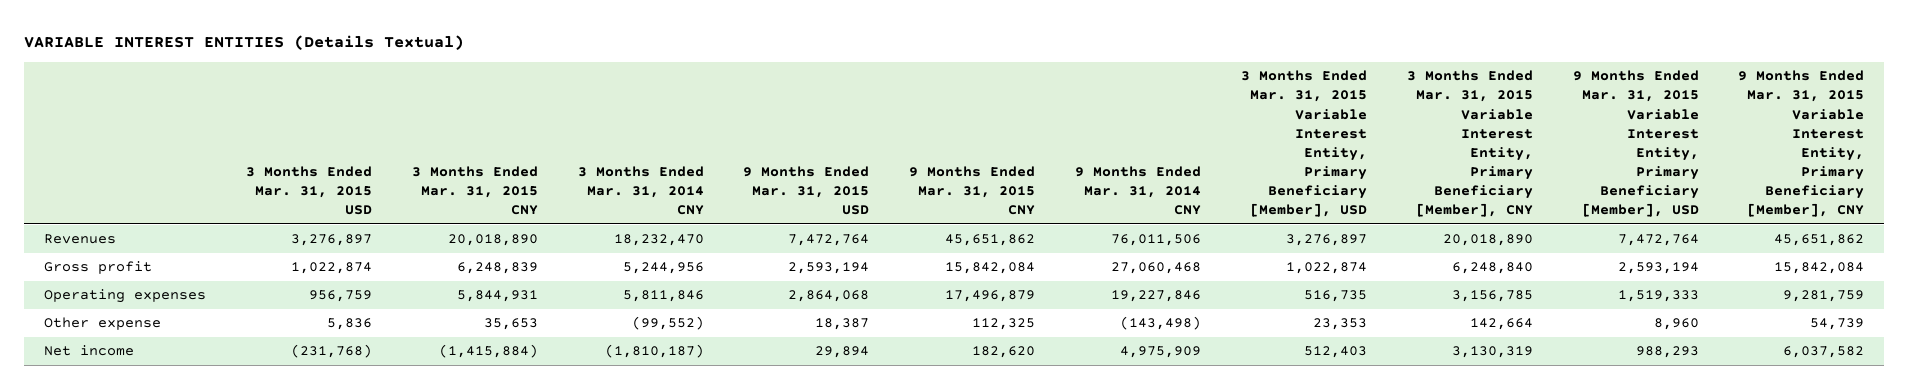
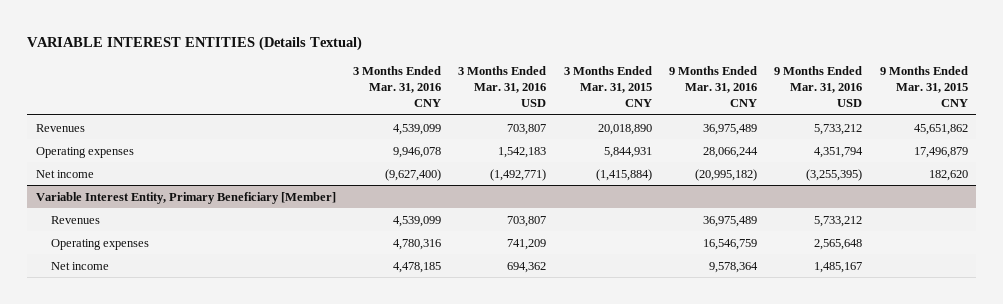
- | 3 Months Ended Mar. 31, 2015 USD | 3 Months Ended Mar. 31, 2015 CNY | 3 Months Ended Mar. 31, 2014 CNY | 9 Months Ended Mar. 31, 2015 USD | 9 Months Ended Mar. 31, 2015 CNY | 9 Months Ended Mar. 31, 2014 CNY | 3 Months Ended Mar. 31, 2015 Variable Interest Entity, Primary Beneficiary [Member], USD | 3 Months Ended Mar. 31, 2015 Variable Interest Entity, Primary Beneficiary [Member], CNY | 9 Months Ended Mar. 31, 2015 Variable Interest Entity, Primary Beneficiary [Member], USD | 9 Months Ended Mar. 31, 2015 Variable Interest Entity, Primary Beneficiary [Member], CNY
+ | 3 Months Ended Mar. 31, 2016 CNY | 3 Months Ended Mar. 31, 2016 USD | 3 Months Ended Mar. 31, 2015 CNY | 9 Months Ended Mar. 31, 2016 CNY | 9 Months Ended Mar. 31, 2016 USD | 9 Months Ended Mar. 31, 2015 CNY
- Gross profit | 1,022,874 | 6,248,839 | 5,244,956 | 2,593,194 | 15,842,084 | 27,060,468 | 1,022,874 | 6,248,840 | 2,593,194 | 15,842,084
- Other expense | 5,836 | 35,653 | (99,552) | 18,387 | 112,325 | (143,498) | 23,353 | 142,664 | 8,960 | 54,739
+ Variable Interest Entity, Primary Beneficiary [Member]
+ Revenues | 4,539,099 | 703,807 | | 36,975,489 | 5,733,212 |
+ Operating expenses | 4,780,316 | 741,209 | | 16,546,759 | 2,565,648 |
+ Net income | 4,478,185 | 694,362 | | 9,578,364 | 1,485,167 |

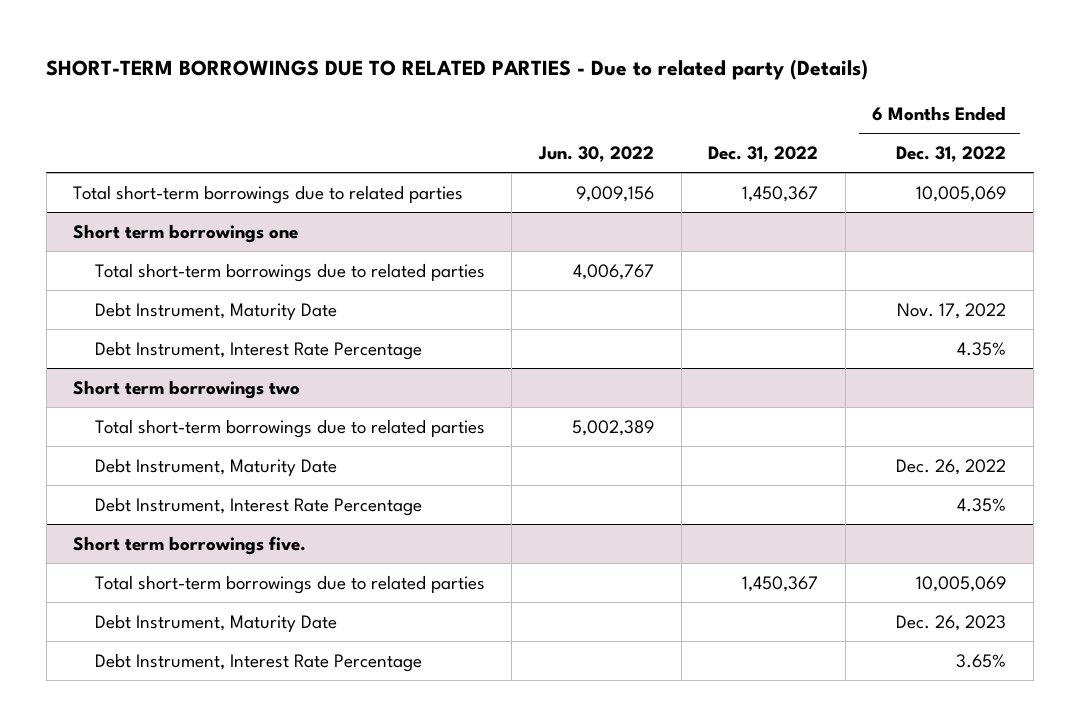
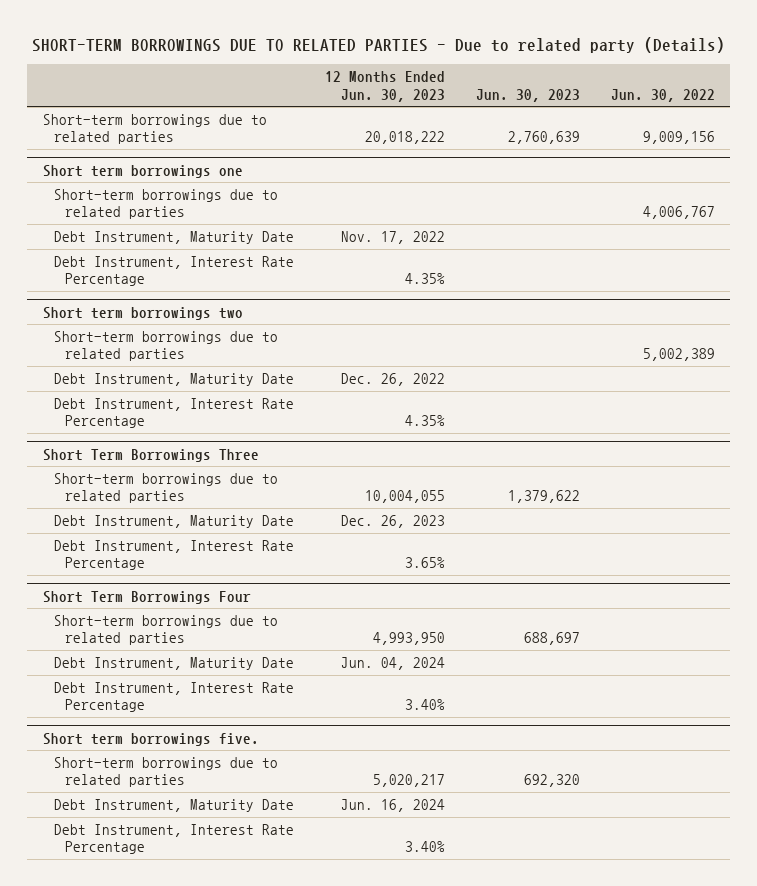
- | Jun. 30, 2022 | Dec. 31, 2022 | 6 Months Ended Dec. 31, 2022
+ | 12 Months Ended Jun. 30, 2023 | Jun. 30, 2023 | Jun. 30, 2022
- Total short-term borrowings due to related parties | 9,009,156 | 1,450,367 | 10,005,069
+ Short-term borrowings due to related parties | 20,018,222 | 2,760,639 | 9,009,156
@ Short term borrowings one
- Total short-term borrowings due to related parties | 4,006,767 | |
+ Short-term borrowings due to related parties | | | 4,006,767
@ Short term borrowings two
- Total short-term borrowings due to related parties | 5,002,389 | |
+ Short-term borrowings due to related parties | | | 5,002,389
+ Short Term Borrowings Three
+ Short-term borrowings due to related parties | 10,004,055 | 1,379,622 |
+ Debt Instrument, Maturity Date | Dec. 26, 2023 | |
+ Debt Instrument, Interest Rate Percentage | 3.65% | |
+ Short Term Borrowings Four
+ Short-term borrowings due to related parties | 4,993,950 | 688,697 |
+ Debt Instrument, Maturity Date | Jun. 04, 2024 | |
+ Debt Instrument, Interest Rate Percentage | 3.40% | |
@ Short term borrowings five.
- Total short-term borrowings due to related parties | | 1,450,367 | 10,005,069
+ Short-term borrowings due to related parties | 5,020,217 | 692,320 |

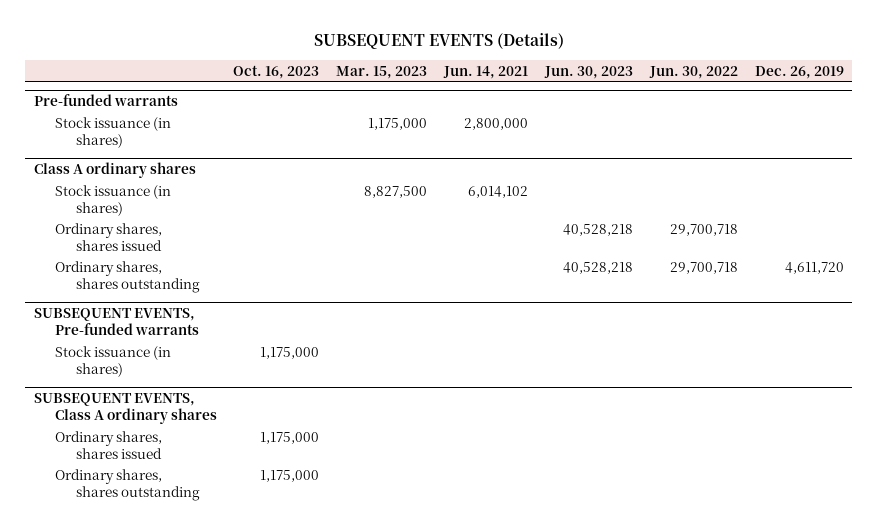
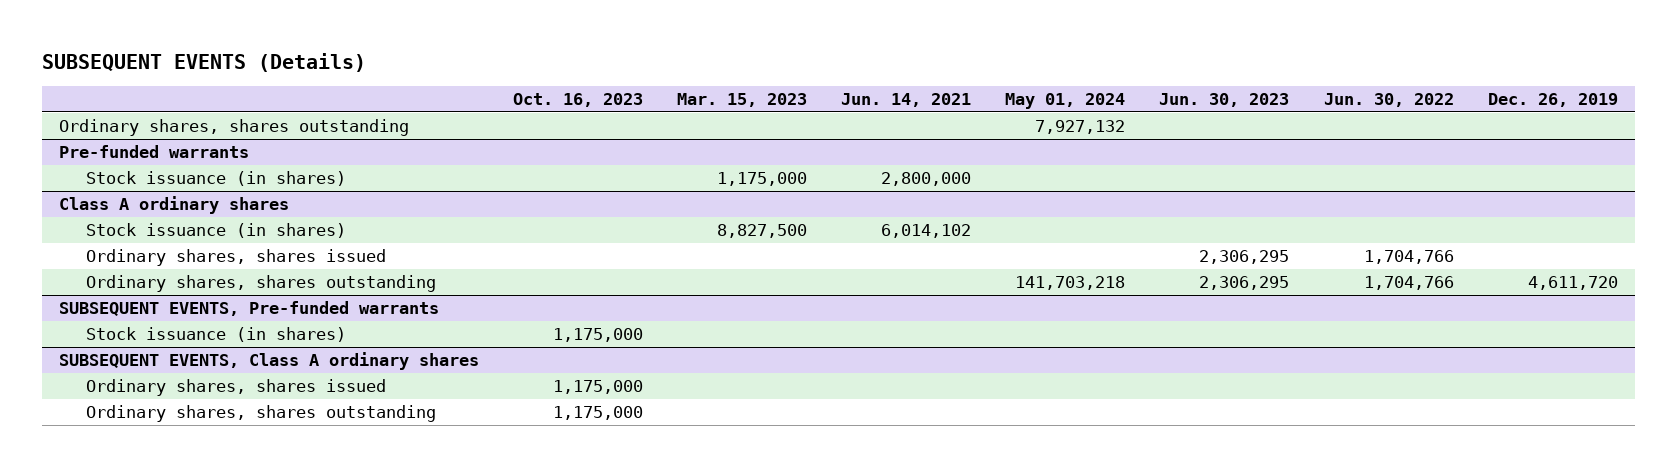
- | Oct. 16, 2023 | Mar. 15, 2023 | Jun. 14, 2021 | Jun. 30, 2023 | Jun. 30, 2022 | Dec. 26, 2019
+ | Oct. 16, 2023 | Mar. 15, 2023 | Jun. 14, 2021 | May 01, 2024 | Jun. 30, 2023 | Jun. 30, 2022 | Dec. 26, 2019
+ Ordinary shares, shares outstanding | | | | 7,927,132 | | |
@ Class A ordinary shares
- Ordinary shares, shares issued | | | | 40,528,218 | 29,700,718 |
- Ordinary shares, shares outstanding | | | | 40,528,218 | 29,700,718 | 4,611,720
+ Ordinary shares, shares issued | | | | | 2,306,295 | 1,704,766 |
+ Ordinary shares, shares outstanding | | | | 141,703,218 | 2,306,295 | 1,704,766 | 4,611,720

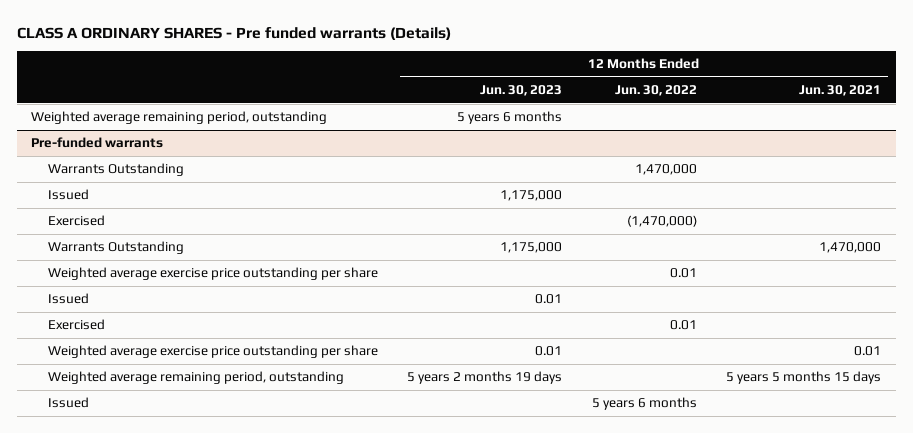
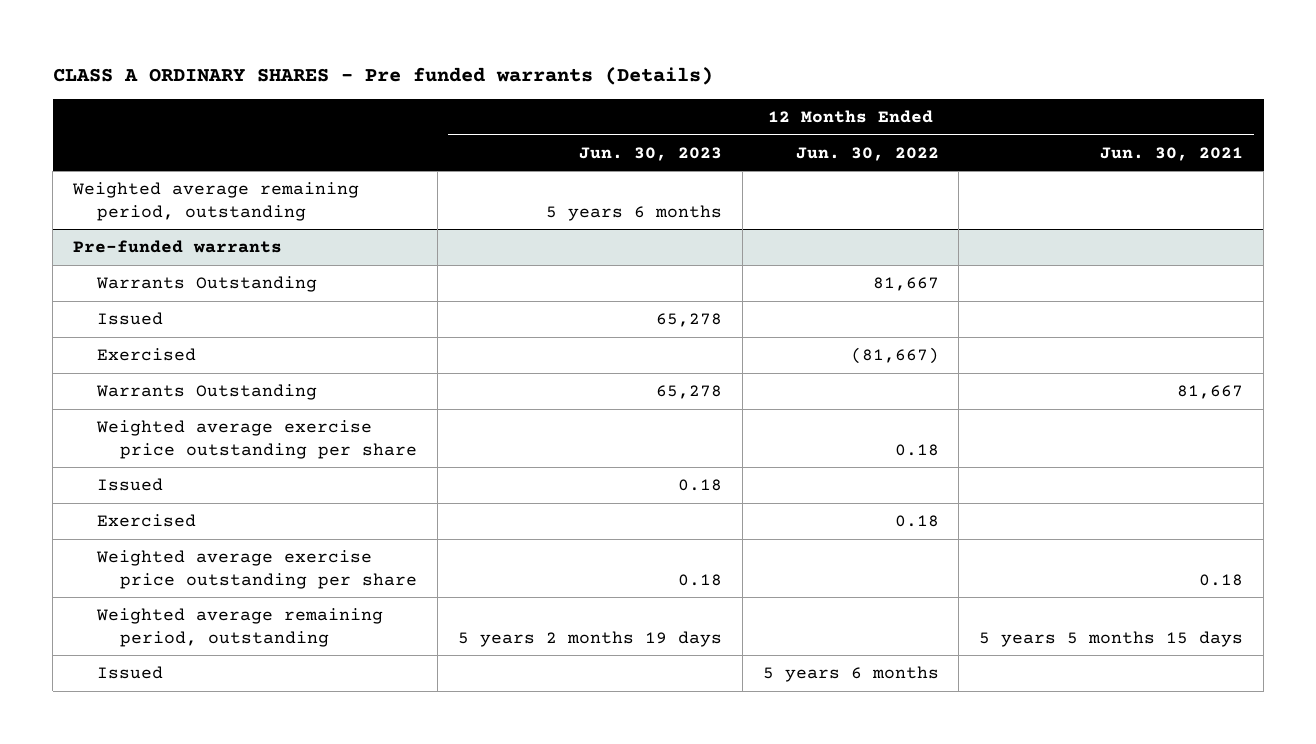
@ Pre-funded warrants
- Warrants Outstanding | | 1,470,000 |
- Issued | 1,175,000 | |
- Exercised | | (1,470,000) |
- Warrants Outstanding | 1,175,000 | | 1,470,000
- Weighted average exercise price outstanding per share | | 0.01 |
- Issued | 0.01 | |
- Exercised | | 0.01 |
- Weighted average exercise price outstanding per share | 0.01 | | 0.01
+ Warrants Outstanding | | 81,667 |
+ Issued | 65,278 | |
+ Exercised | | (81,667) |
+ Warrants Outstanding | 65,278 | | 81,667
+ Weighted average exercise price outstanding per share | | 0.18 |
+ Issued | 0.18 | |
+ Exercised | | 0.18 |
+ Weighted average exercise price outstanding per share | 0.18 | | 0.18

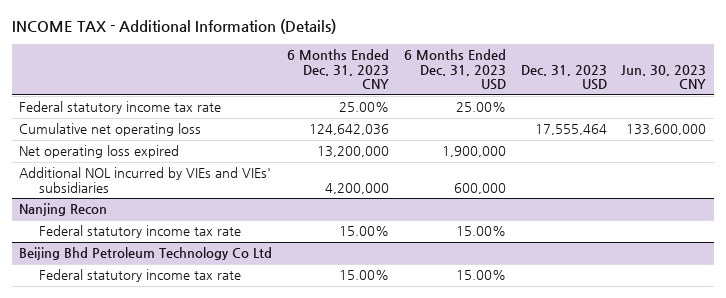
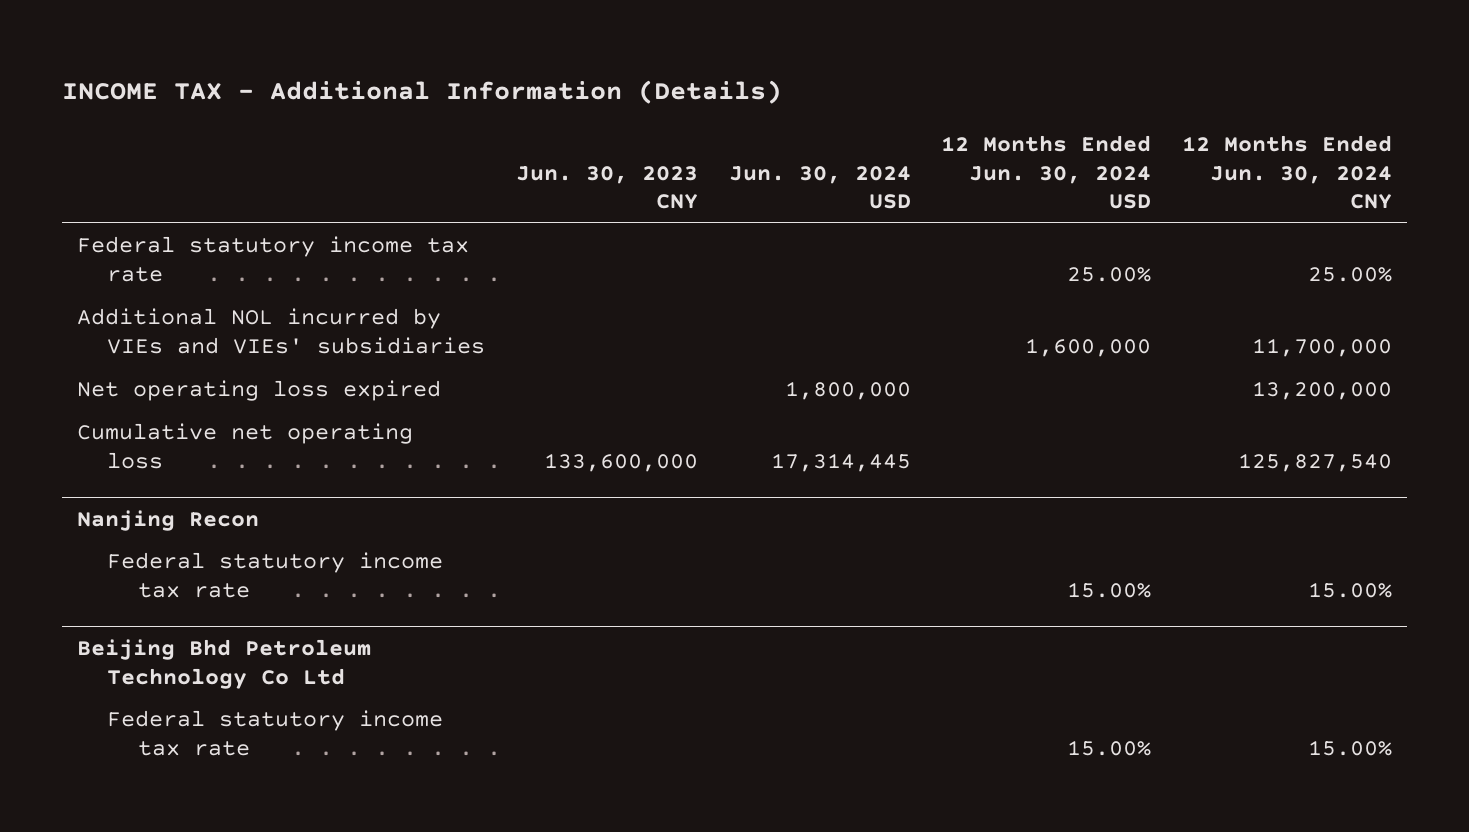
- | 6 Months Ended Dec. 31, 2023 CNY | 6 Months Ended Dec. 31, 2023 USD | Dec. 31, 2023 USD | Jun. 30, 2023 CNY
+ | Jun. 30, 2023 CNY | Jun. 30, 2024 USD | 12 Months Ended Jun. 30, 2024 USD | 12 Months Ended Jun. 30, 2024 CNY
moved down: Net operating loss expired | | 1,800,000 | | 13,200,000
moved down: Cumulative net operating loss | 133,600,000 | 17,314,445 | | 125,827,540

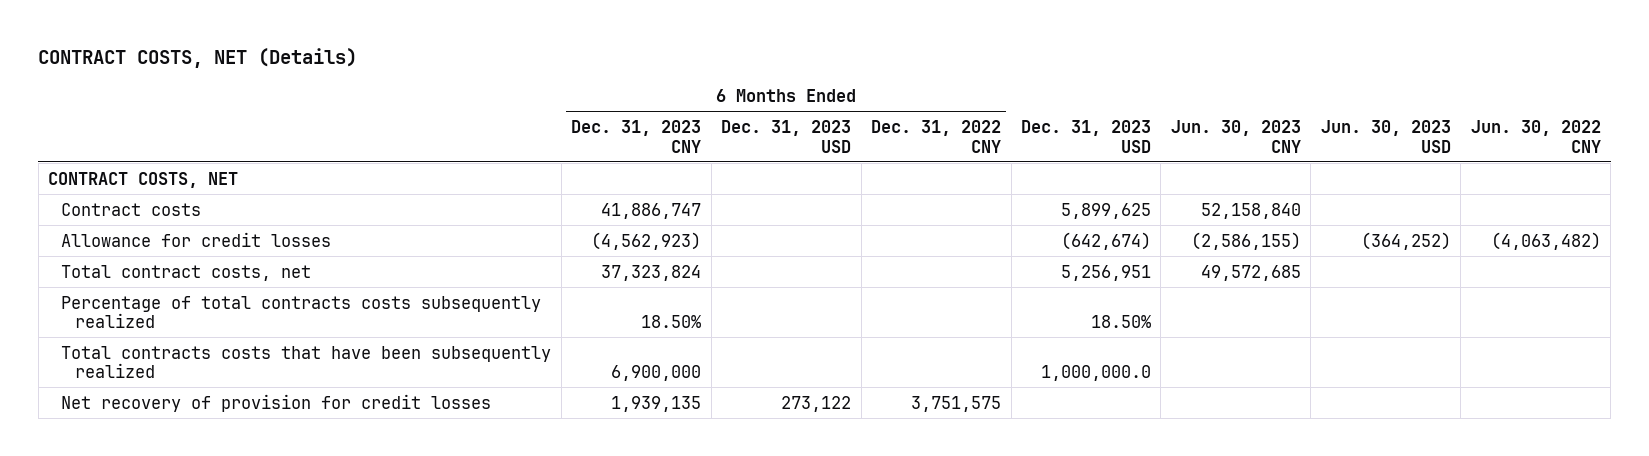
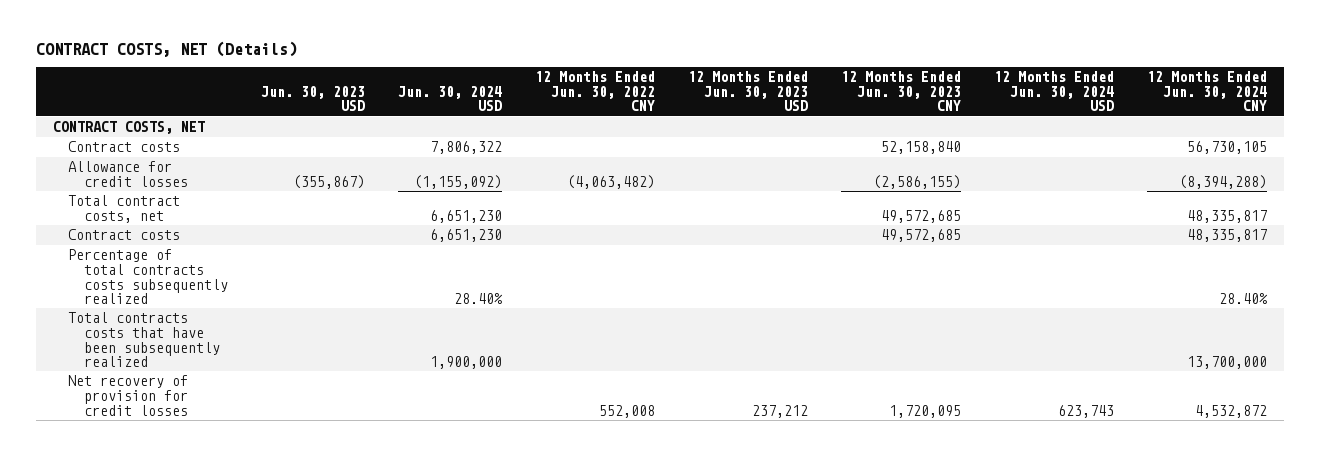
- | 6 Months Ended Dec. 31, 2023 CNY | 6 Months Ended Dec. 31, 2023 USD | 6 Months Ended Dec. 31, 2022 CNY | Dec. 31, 2023 USD | Jun. 30, 2023 CNY | Jun. 30, 2023 USD | Jun. 30, 2022 CNY
+ | Jun. 30, 2023 USD | Jun. 30, 2024 USD | 12 Months Ended Jun. 30, 2022 CNY | 12 Months Ended Jun. 30, 2023 USD | 12 Months Ended Jun. 30, 2023 CNY | 12 Months Ended Jun. 30, 2024 USD | 12 Months Ended Jun. 30, 2024 CNY
- Allowance for credit losses | (4,562,923) | | | (642,674) | (2,586,155) | (364,252) | (4,063,482)
+ Allowance for credit losses | (355,867) | (1,155,092) | (4,063,482) | | (2,586,155) | | (8,394,288)
+ Contract costs | | 6,651,230 | | | 49,572,685 | | 48,335,817

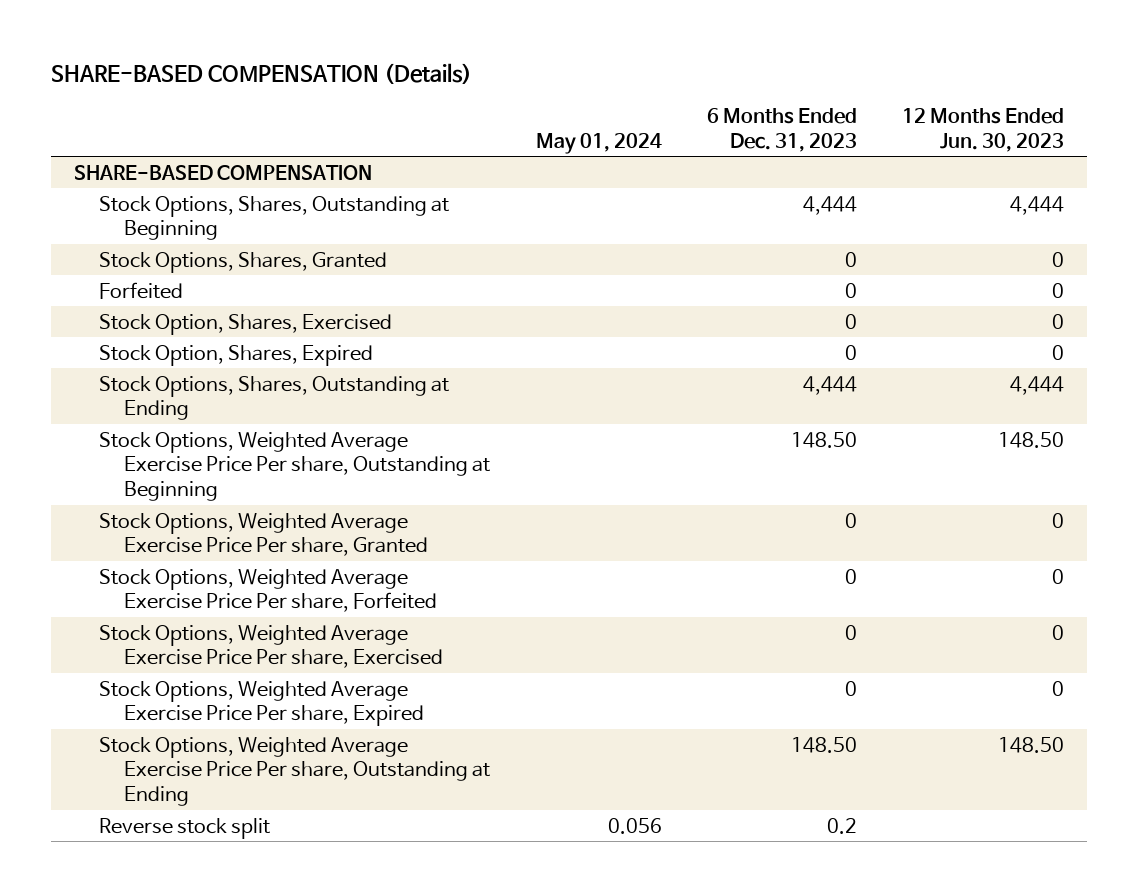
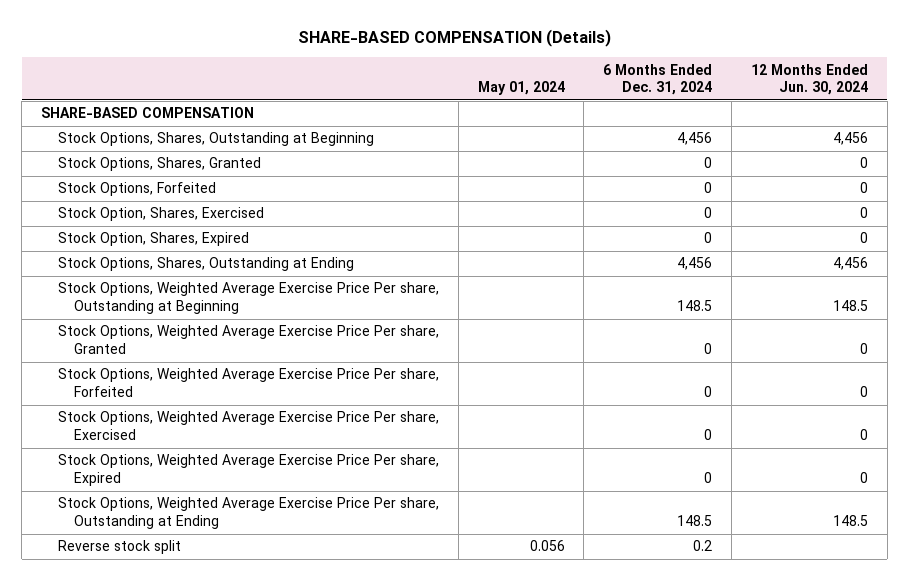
- | May 01, 2024 | 6 Months Ended Dec. 31, 2023 | 12 Months Ended Jun. 30, 2023
+ | May 01, 2024 | 6 Months Ended Dec. 31, 2024 | 12 Months Ended Jun. 30, 2024
- Forfeited | | 0 | 0
+ Stock Options, Forfeited | | 0 | 0

